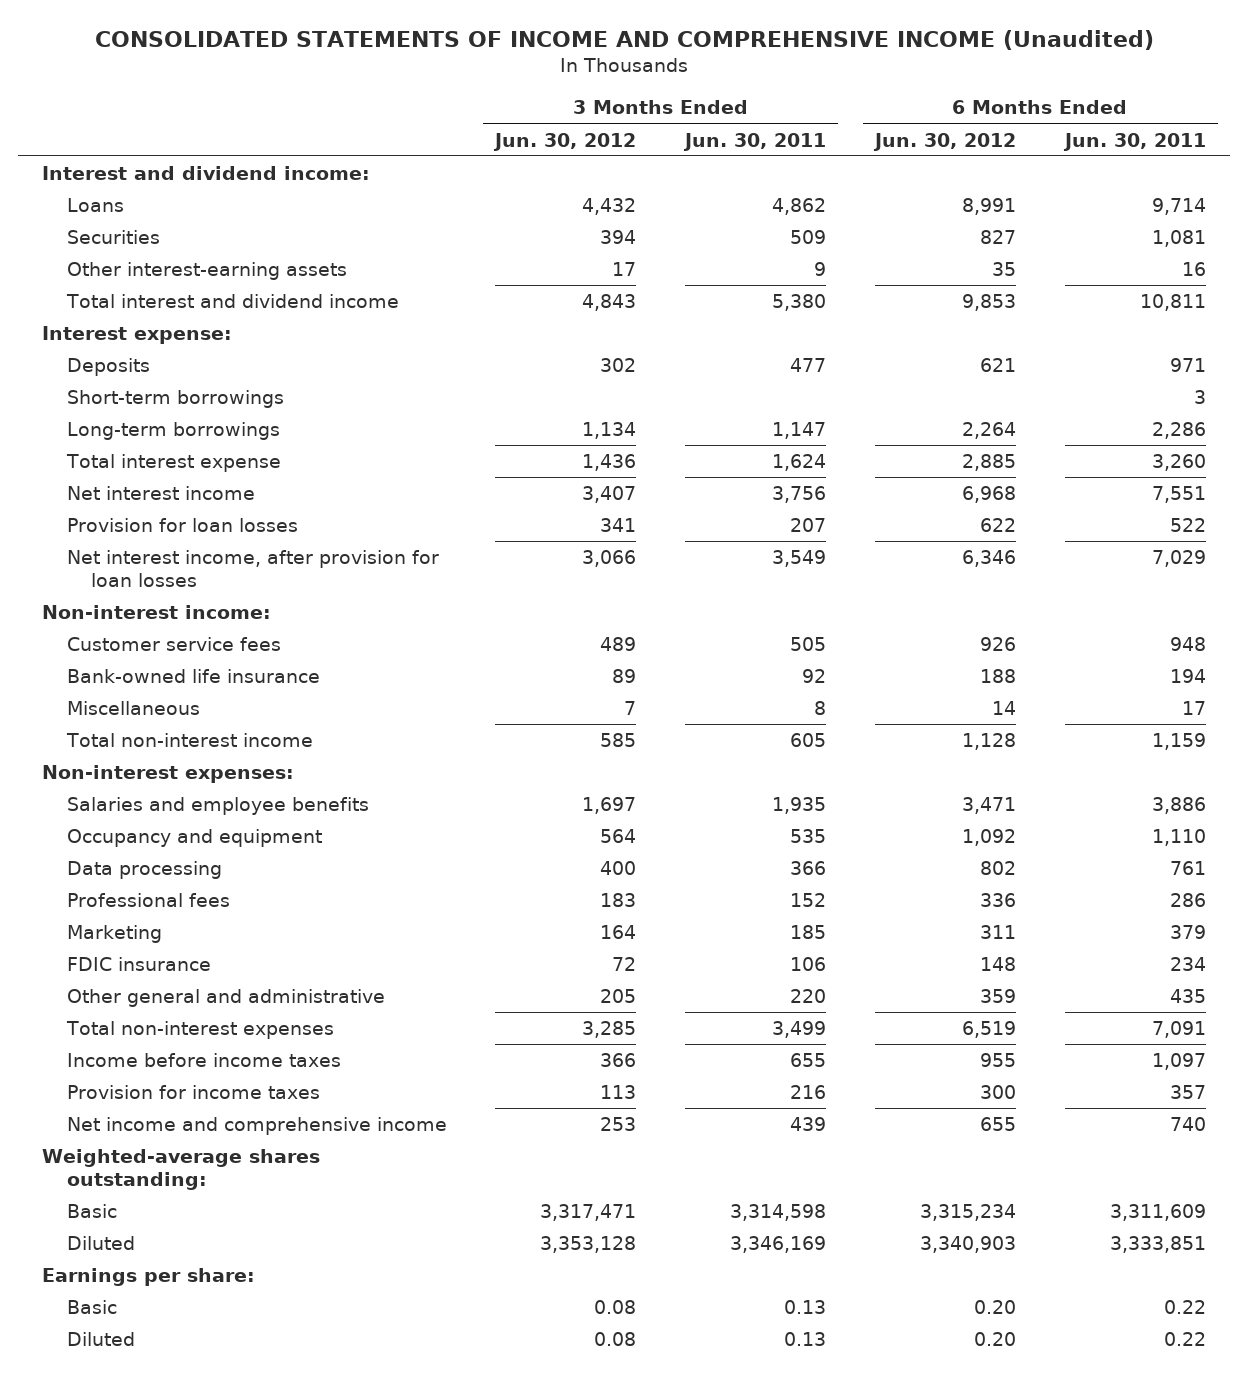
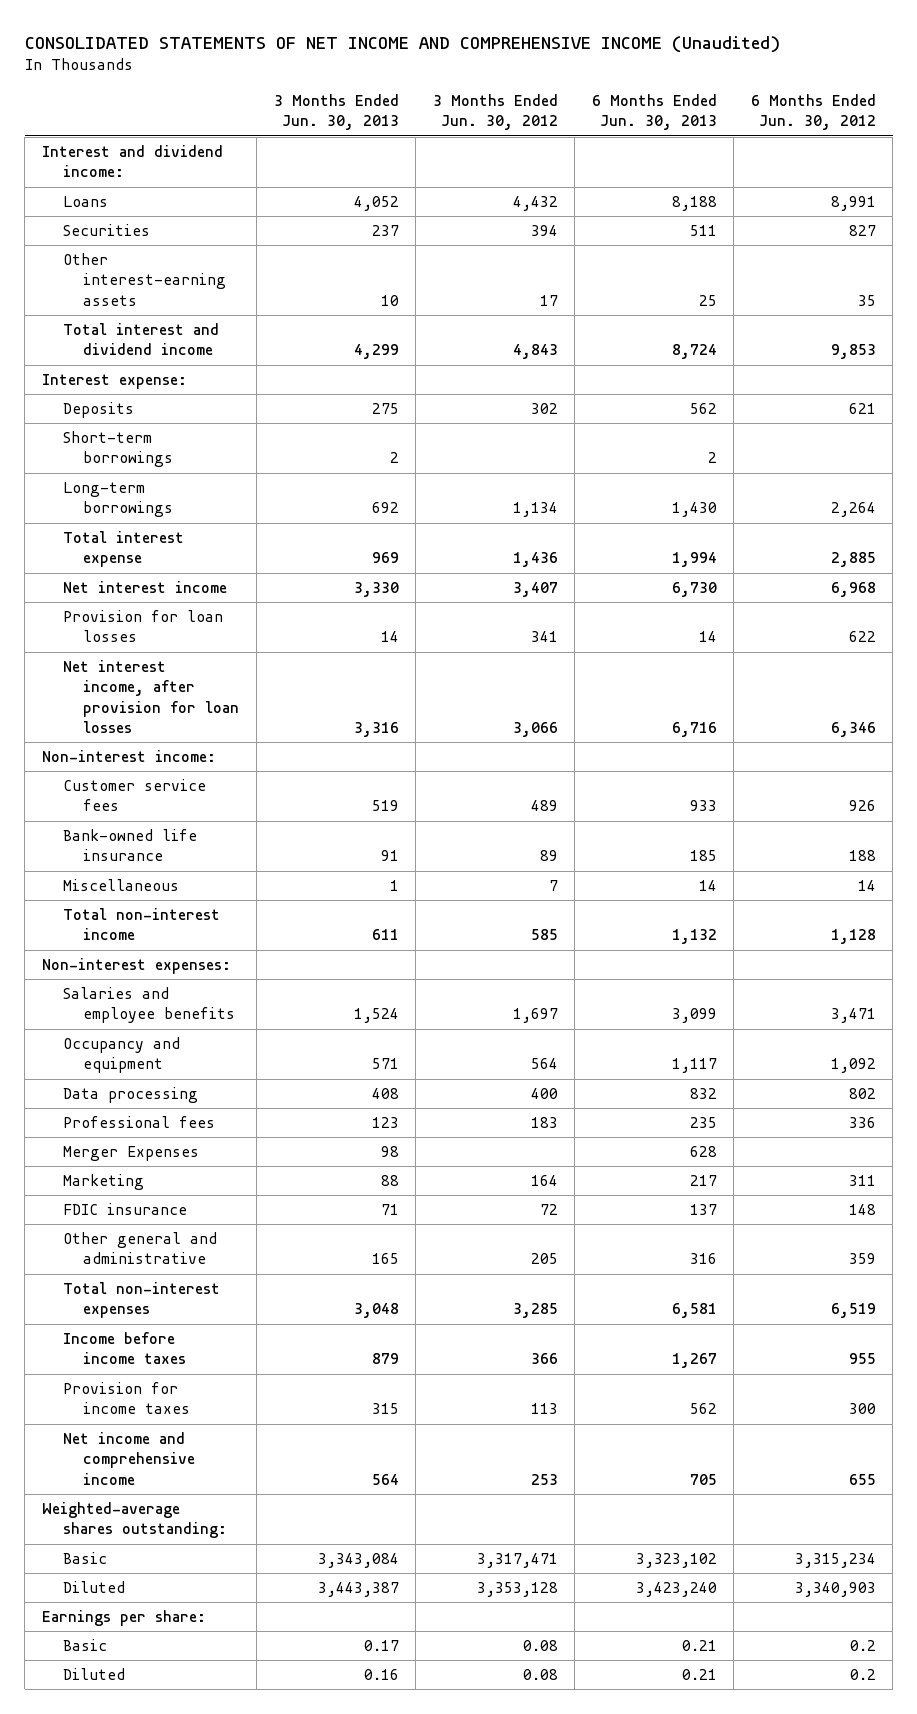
- CONSOLIDATED STATEMENTS OF INCOME AND COMPREHENSIVE INCOME (Unaudited)
+ CONSOLIDATED STATEMENTS OF NET INCOME AND COMPREHENSIVE INCOME (Unaudited)
- | 3 Months Ended Jun. 30, 2012 | 3 Months Ended Jun. 30, 2011 | 6 Months Ended Jun. 30, 2012 | 6 Months Ended Jun. 30, 2011
+ | 3 Months Ended Jun. 30, 2013 | 3 Months Ended Jun. 30, 2012 | 6 Months Ended Jun. 30, 2013 | 6 Months Ended Jun. 30, 2012
+ Merger Expenses | 98 | | 628 |
- Basic | 0.08 | 0.13 | 0.20 | 0.22
- Diluted | 0.08 | 0.13 | 0.20 | 0.22
+ Basic | 0.17 | 0.08 | 0.21 | 0.2
+ Diluted | 0.16 | 0.08 | 0.21 | 0.2

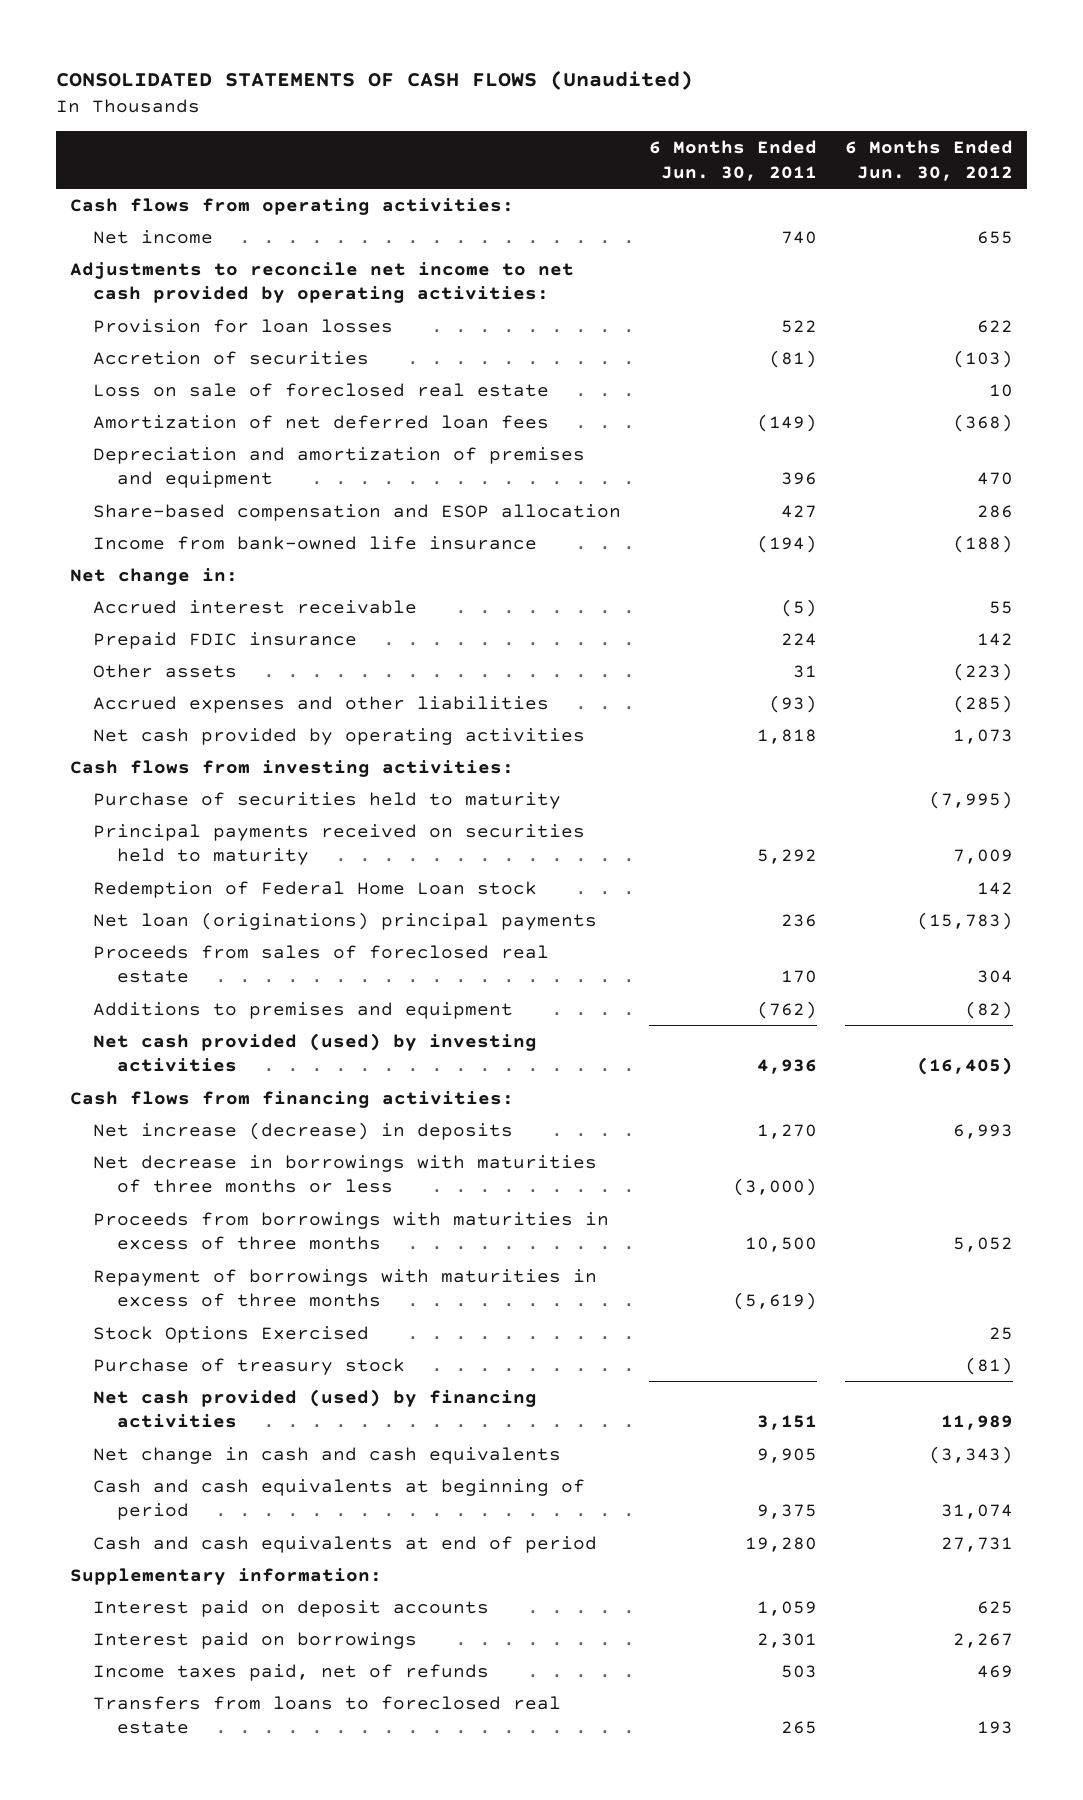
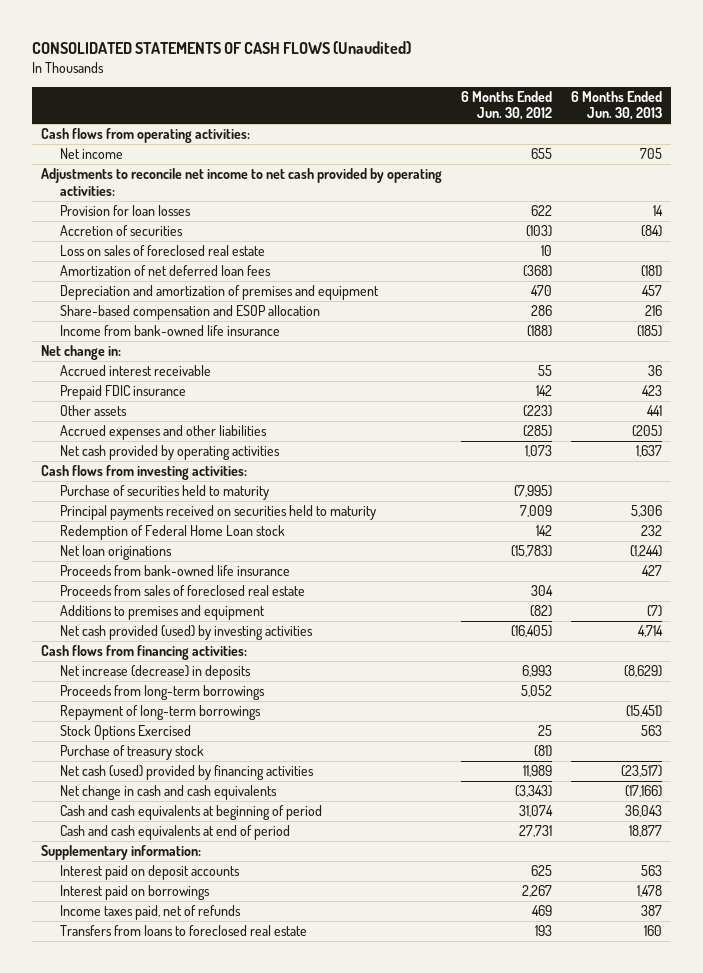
- | 6 Months Ended Jun. 30, 2011 | 6 Months Ended Jun. 30, 2012
+ | 6 Months Ended Jun. 30, 2012 | 6 Months Ended Jun. 30, 2013
- Loss on sale of foreclosed real estate | | 10
+ Loss on sales of foreclosed real estate | 10 |
- Net loan (originations) principal payments | 236 | (15,783)
+ Net loan originations | (15,783) | (1,244)
+ Proceeds from bank-owned life insurance | | 427
- Net decrease in borrowings with maturities of three months or less | (3,000) |
- Proceeds from borrowings with maturities in excess of three months | 10,500 | 5,052
- Repayment of borrowings with maturities in excess of three months | (5,619) |
+ Proceeds from long-term borrowings | 5,052 |
+ Repayment of long-term borrowings | | (15,451)
- Net cash provided (used) by financing activities | 3,151 | 11,989
+ Net cash (used) provided by financing activities | 11,989 | (23,517)

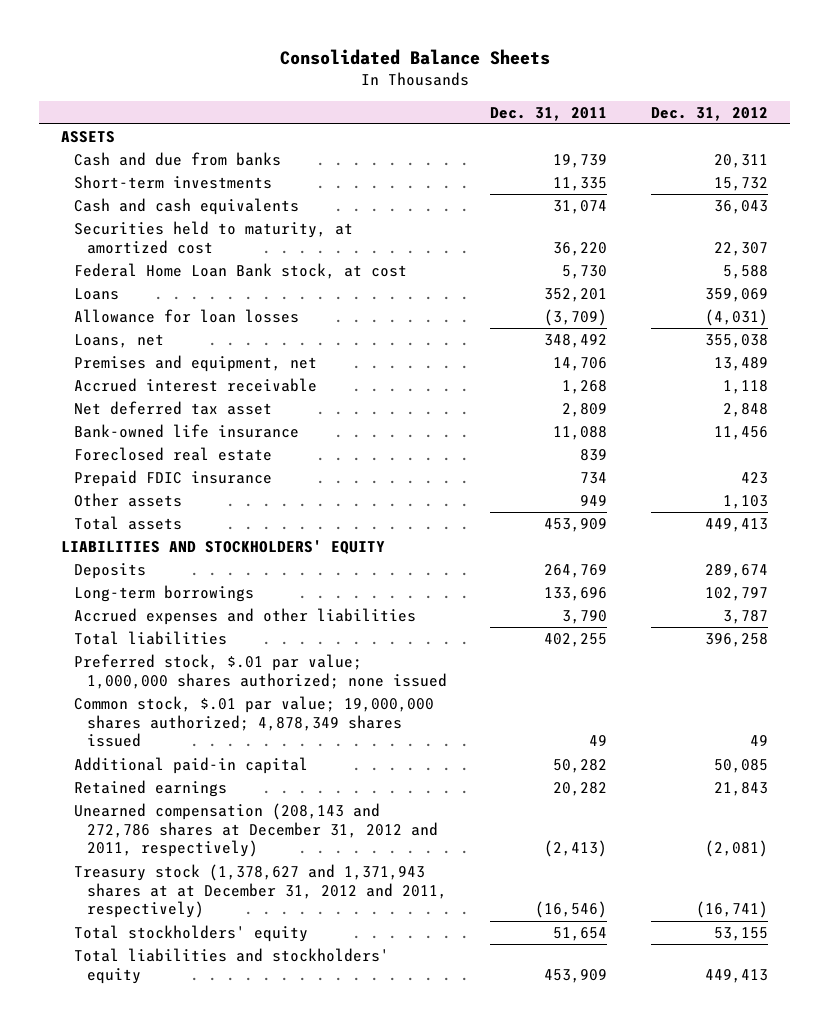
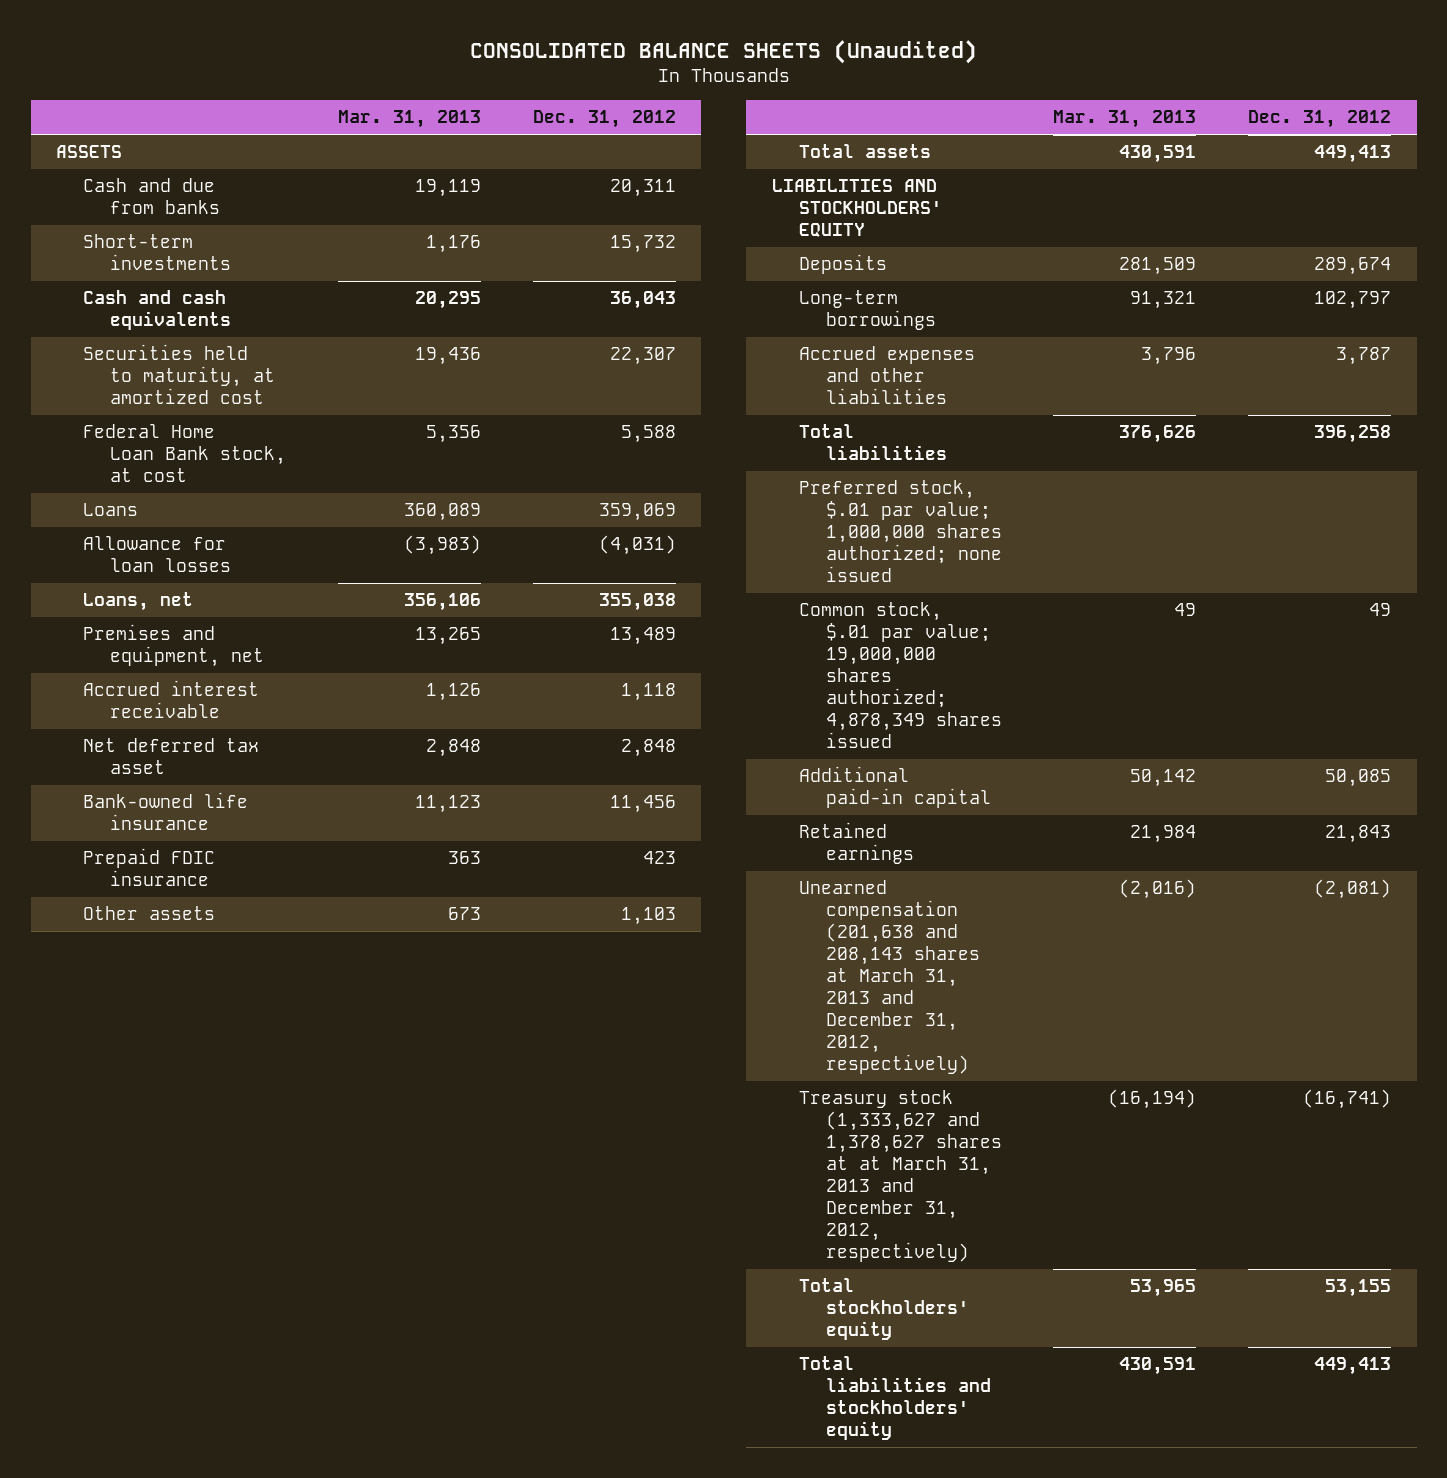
- Consolidated Balance Sheets
+ CONSOLIDATED BALANCE SHEETS (Unaudited)
- | Dec. 31, 2011 | Dec. 31, 2012
+ | Mar. 31, 2013 | Dec. 31, 2012
- Foreclosed real estate | 839 |
- Unearned compensation (208,143 and 272,786 shares at December 31, 2012 and 2011, respectively) | (2,413) | (2,081)
- Treasury stock (1,378,627 and 1,371,943 shares at at December 31, 2012 and 2011, respectively) | (16,546) | (16,741)
+ Unearned compensation (201,638 and 208,143 shares at March 31, 2013 and December 31, 2012, respectively) | (2,016) | (2,081)
+ Treasury stock (1,333,627 and 1,378,627 shares at at March 31, 2013 and December 31, 2012, respectively) | (16,194) | (16,741)

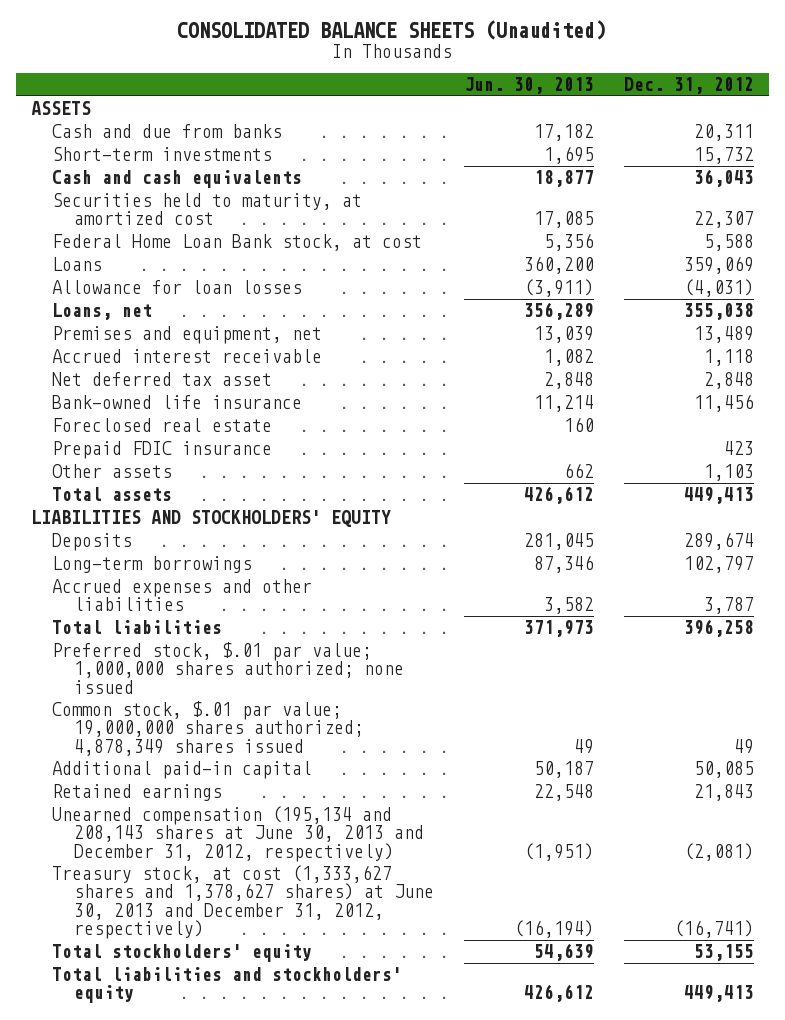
- | Mar. 31, 2013 | Dec. 31, 2012
+ | Jun. 30, 2013 | Dec. 31, 2012
+ Foreclosed real estate | 160 |
- Unearned compensation (201,638 and 208,143 shares at March 31, 2013 and December 31, 2012, respectively) | (2,016) | (2,081)
- Treasury stock (1,333,627 and 1,378,627 shares at at March 31, 2013 and December 31, 2012, respectively) | (16,194) | (16,741)
+ Unearned compensation (195,134 and 208,143 shares at June 30, 2013 and December 31, 2012, respectively) | (1,951) | (2,081)
+ Treasury stock, at cost (1,333,627 shares and 1,378,627 shares) at June 30, 2013 and December 31, 2012, respectively) | (16,194) | (16,741)

